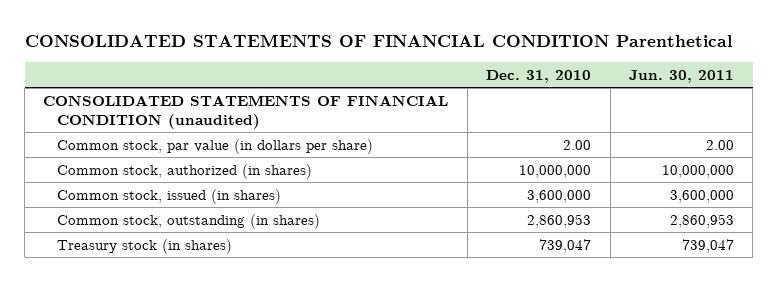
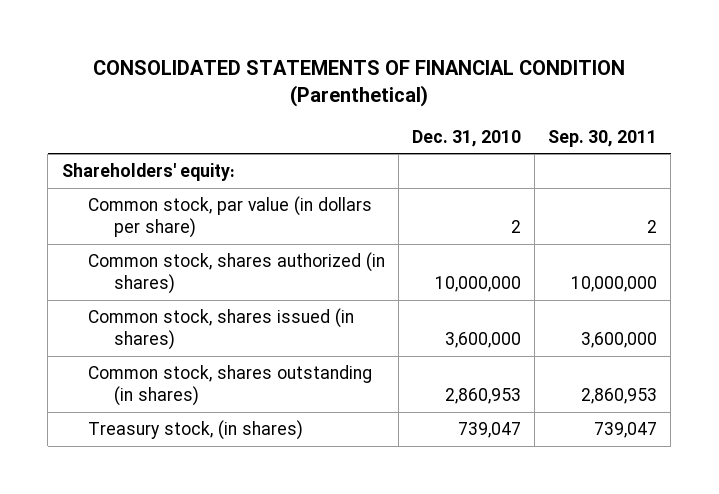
- CONSOLIDATED STATEMENTS OF FINANCIAL CONDITION Parenthetical
+ CONSOLIDATED STATEMENTS OF FINANCIAL CONDITION (Parenthetical)
- | Dec. 31, 2010 | Jun. 30, 2011
+ | Dec. 31, 2010 | Sep. 30, 2011
- CONSOLIDATED STATEMENTS OF FINANCIAL CONDITION (unaudited)
- Common stock, par value (in dollars per share) | 2.00 | 2.00
- Common stock, authorized (in shares) | 10,000,000 | 10,000,000
- Common stock, issued (in shares) | 3,600,000 | 3,600,000
- Common stock, outstanding (in shares) | 2,860,953 | 2,860,953
- Treasury stock (in shares) | 739,047 | 739,047
+ Shareholders' equity:
+ Common stock, par value (in dollars per share) | 2 | 2
+ Common stock, shares authorized (in shares) | 10,000,000 | 10,000,000
+ Common stock, shares issued (in shares) | 3,600,000 | 3,600,000
+ Common stock, shares outstanding (in shares) | 2,860,953 | 2,860,953
+ Treasury stock, (in shares) | 739,047 | 739,047

